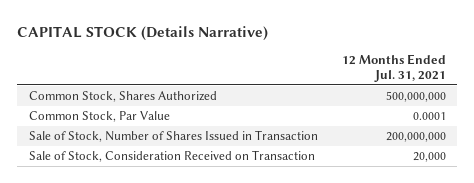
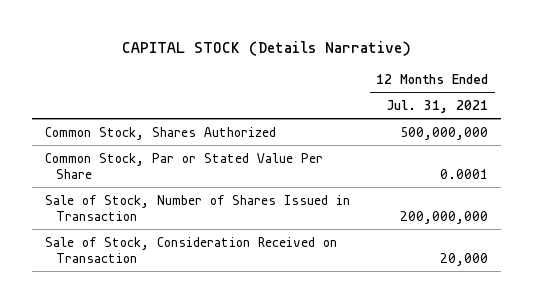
- Common Stock, Par Value | 0.0001
+ Common Stock, Par or Stated Value Per Share | 0.0001

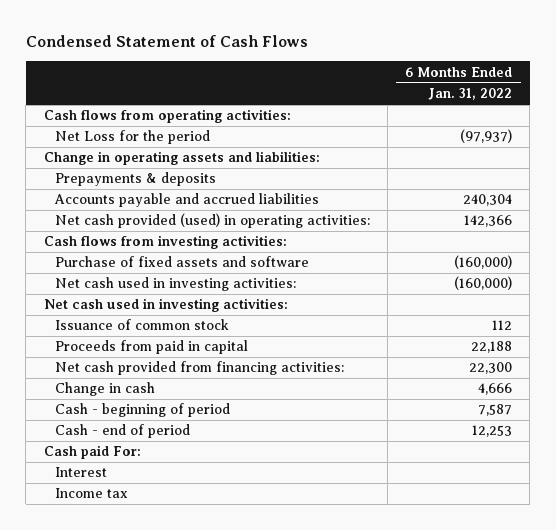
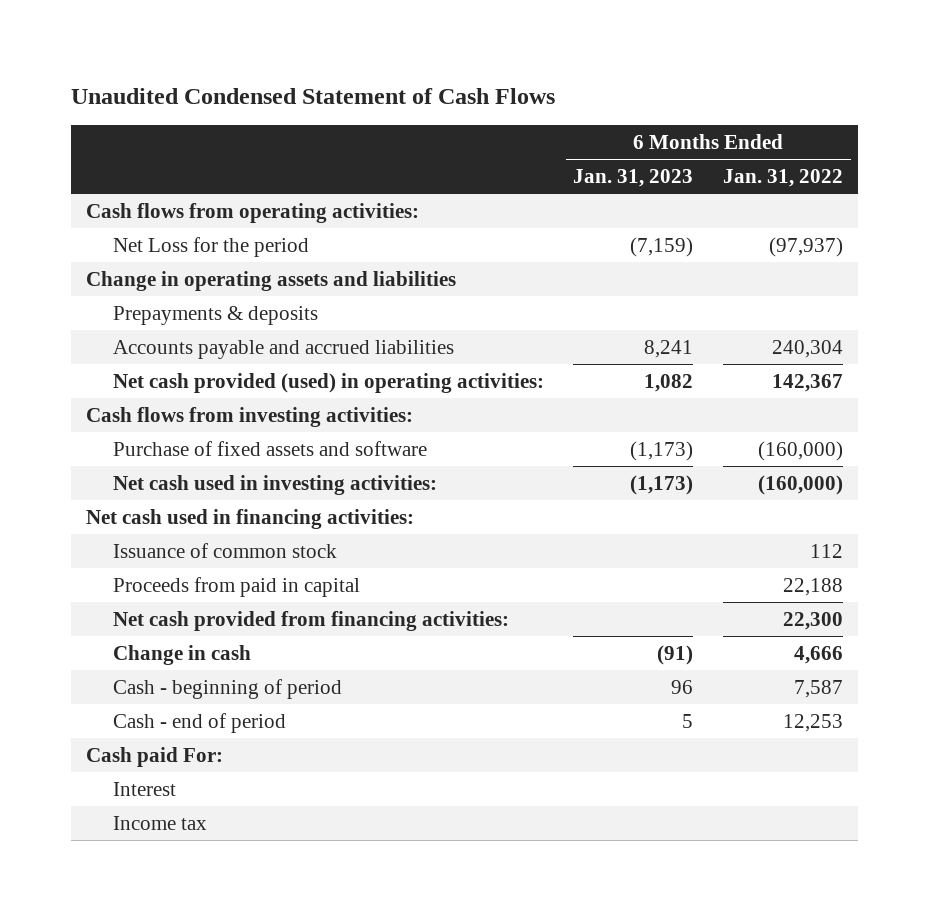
- Condensed Statement of Cash Flows
+ Unaudited Condensed Statement of Cash Flows
- | 6 Months Ended Jan. 31, 2022
+ | 6 Months Ended Jan. 31, 2023 | 6 Months Ended Jan. 31, 2022
- Change in operating assets and liabilities:
+ Change in operating assets and liabilities
- Net cash provided (used) in operating activities: | 142,366
+ Net cash provided (used) in operating activities: | 1,082 | 142,367
- Net cash used in investing activities:
+ Net cash used in financing activities:

